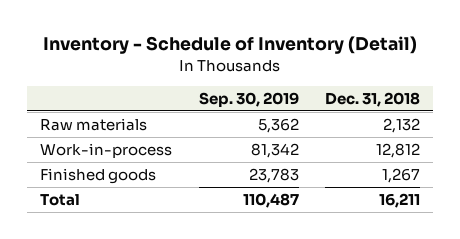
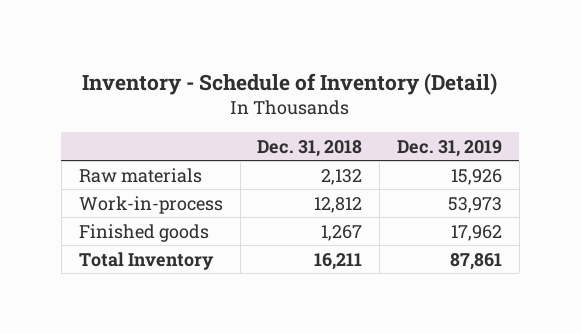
- | Sep. 30, 2019 | Dec. 31, 2018
+ | Dec. 31, 2018 | Dec. 31, 2019
- Total | 110,487 | 16,211
+ Total Inventory | 16,211 | 87,861

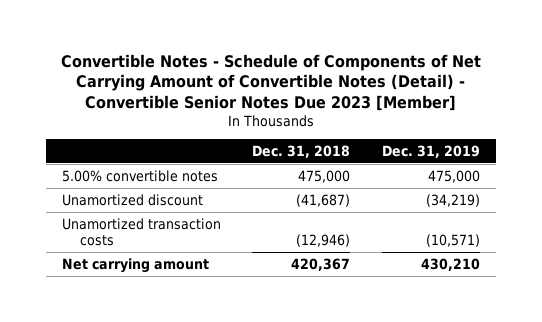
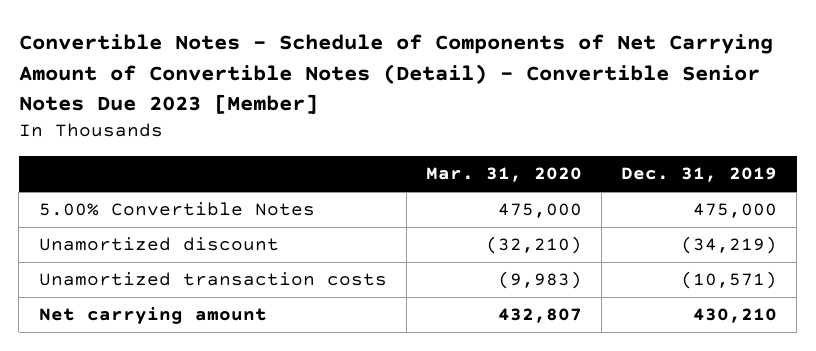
- | Dec. 31, 2018 | Dec. 31, 2019
+ | Mar. 31, 2020 | Dec. 31, 2019
- 5.00% convertible notes | 475,000 | 475,000
+ 5.00% Convertible Notes | 475,000 | 475,000

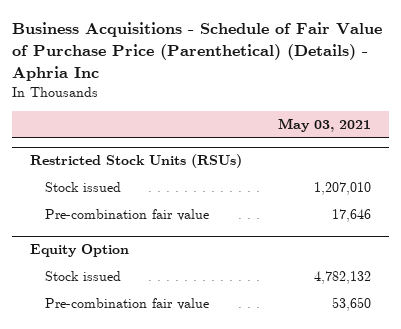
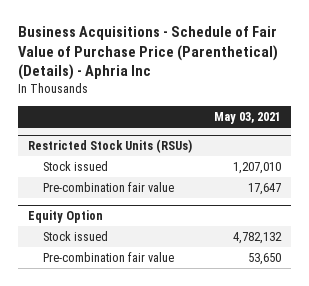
@ Restricted Stock Units (RSUs)
- Pre-combination fair value | 17,646
+ Pre-combination fair value | 17,647

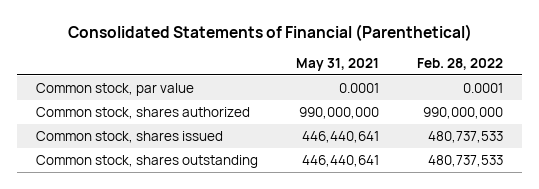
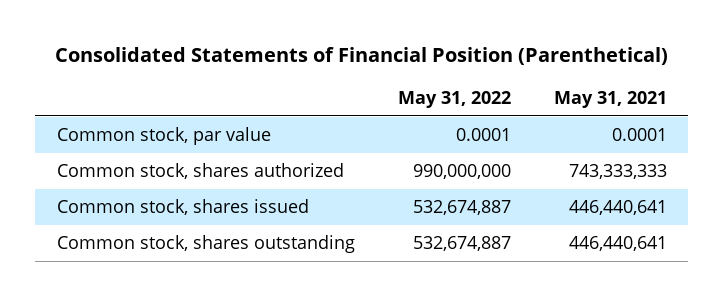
- Consolidated Statements of Financial (Parenthetical)
+ Consolidated Statements of Financial Position (Parenthetical)
- | May 31, 2021 | Feb. 28, 2022
+ | May 31, 2022 | May 31, 2021
- Common stock, shares authorized | 990,000,000 | 990,000,000
+ Common stock, shares authorized | 990,000,000 | 743,333,333

